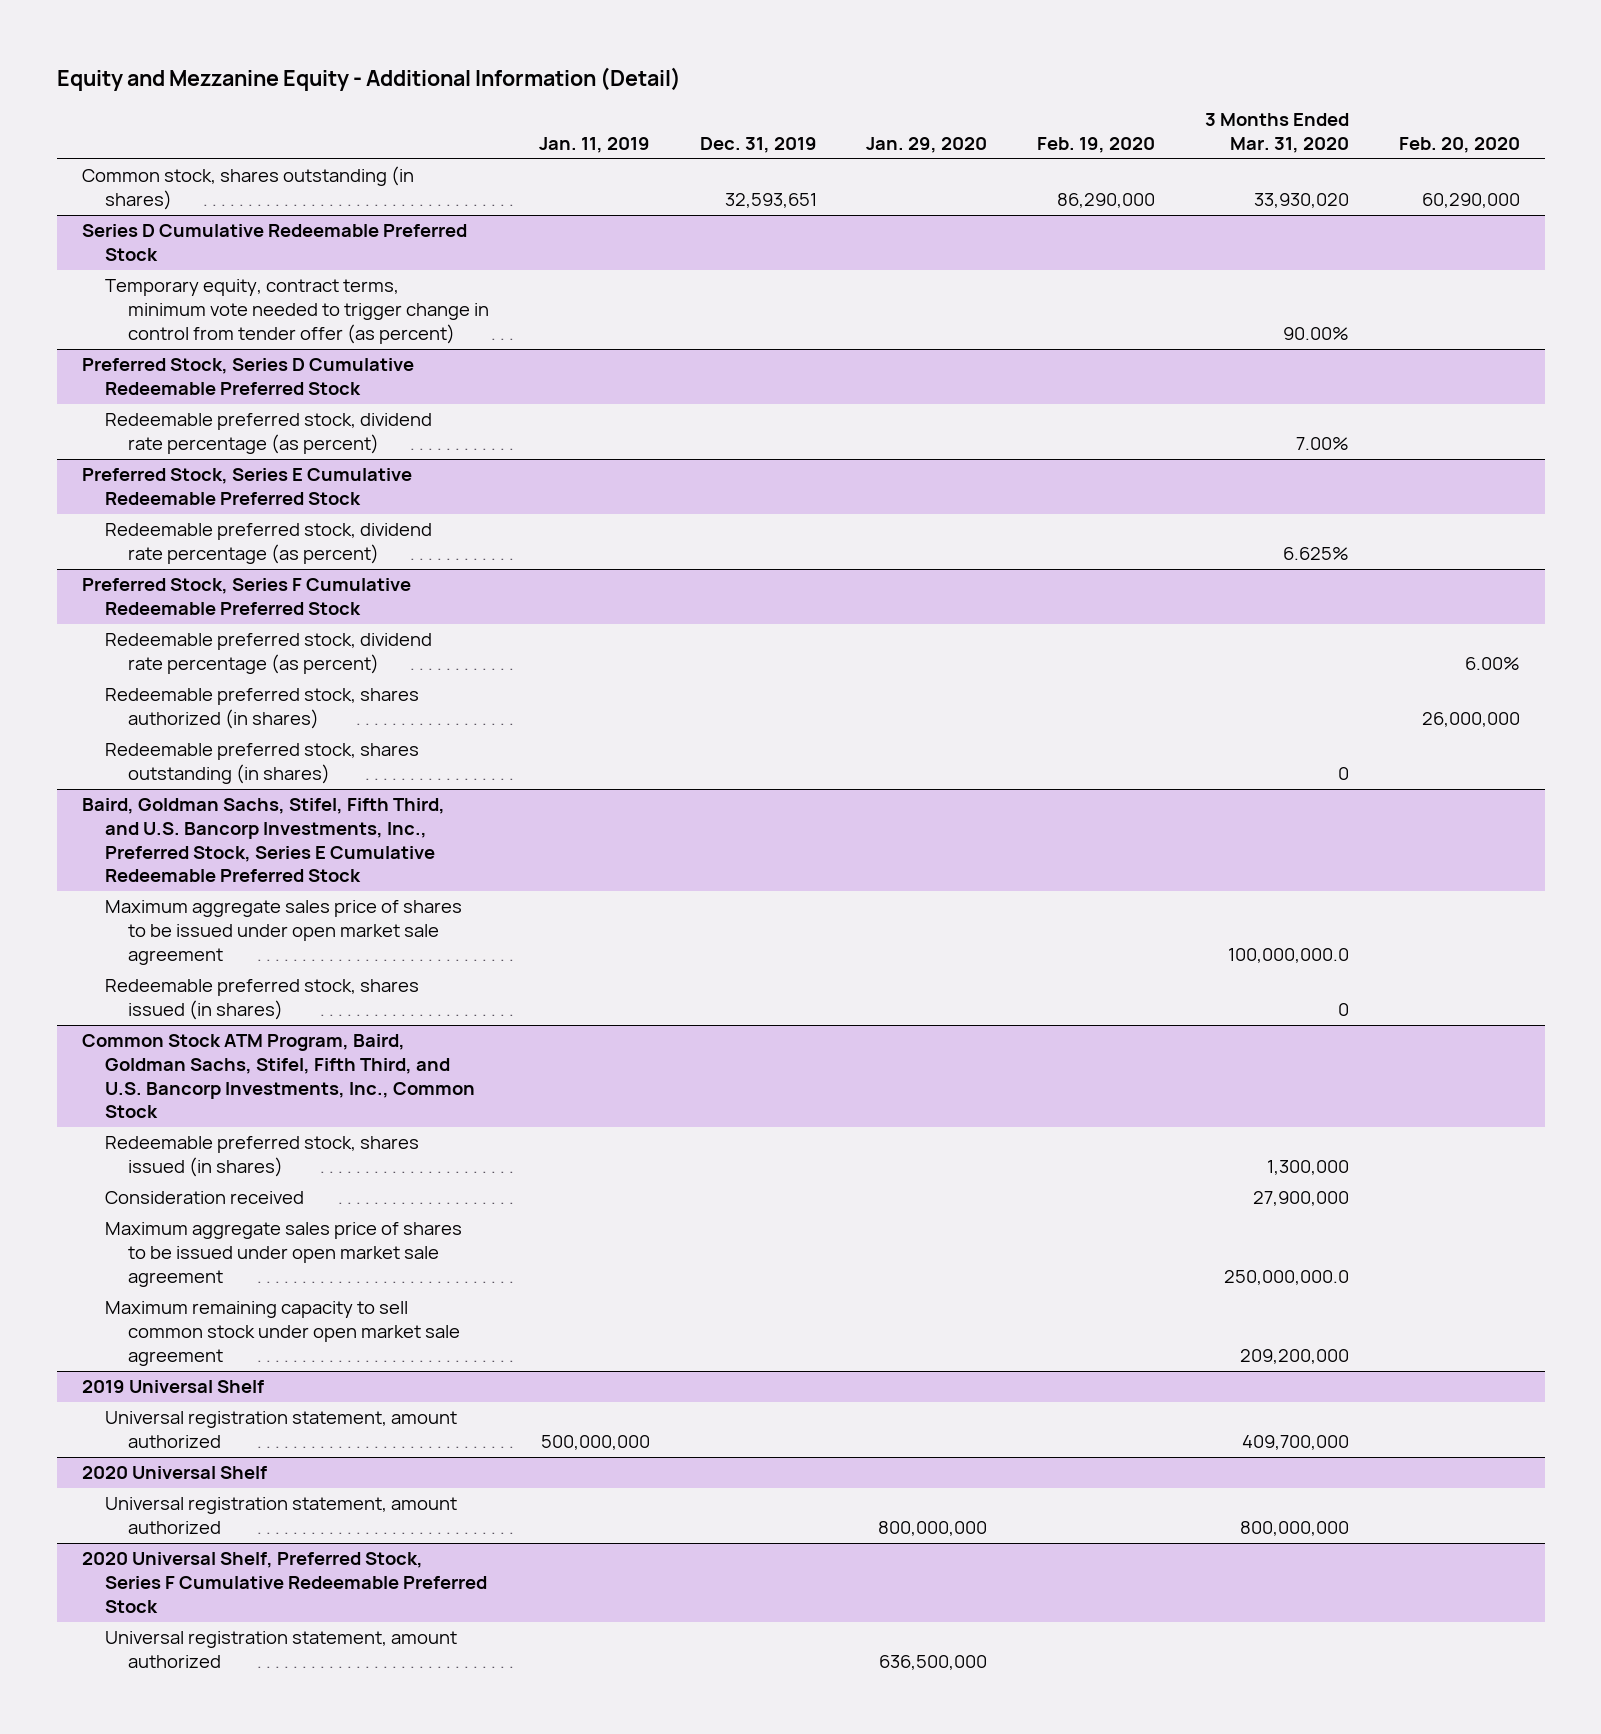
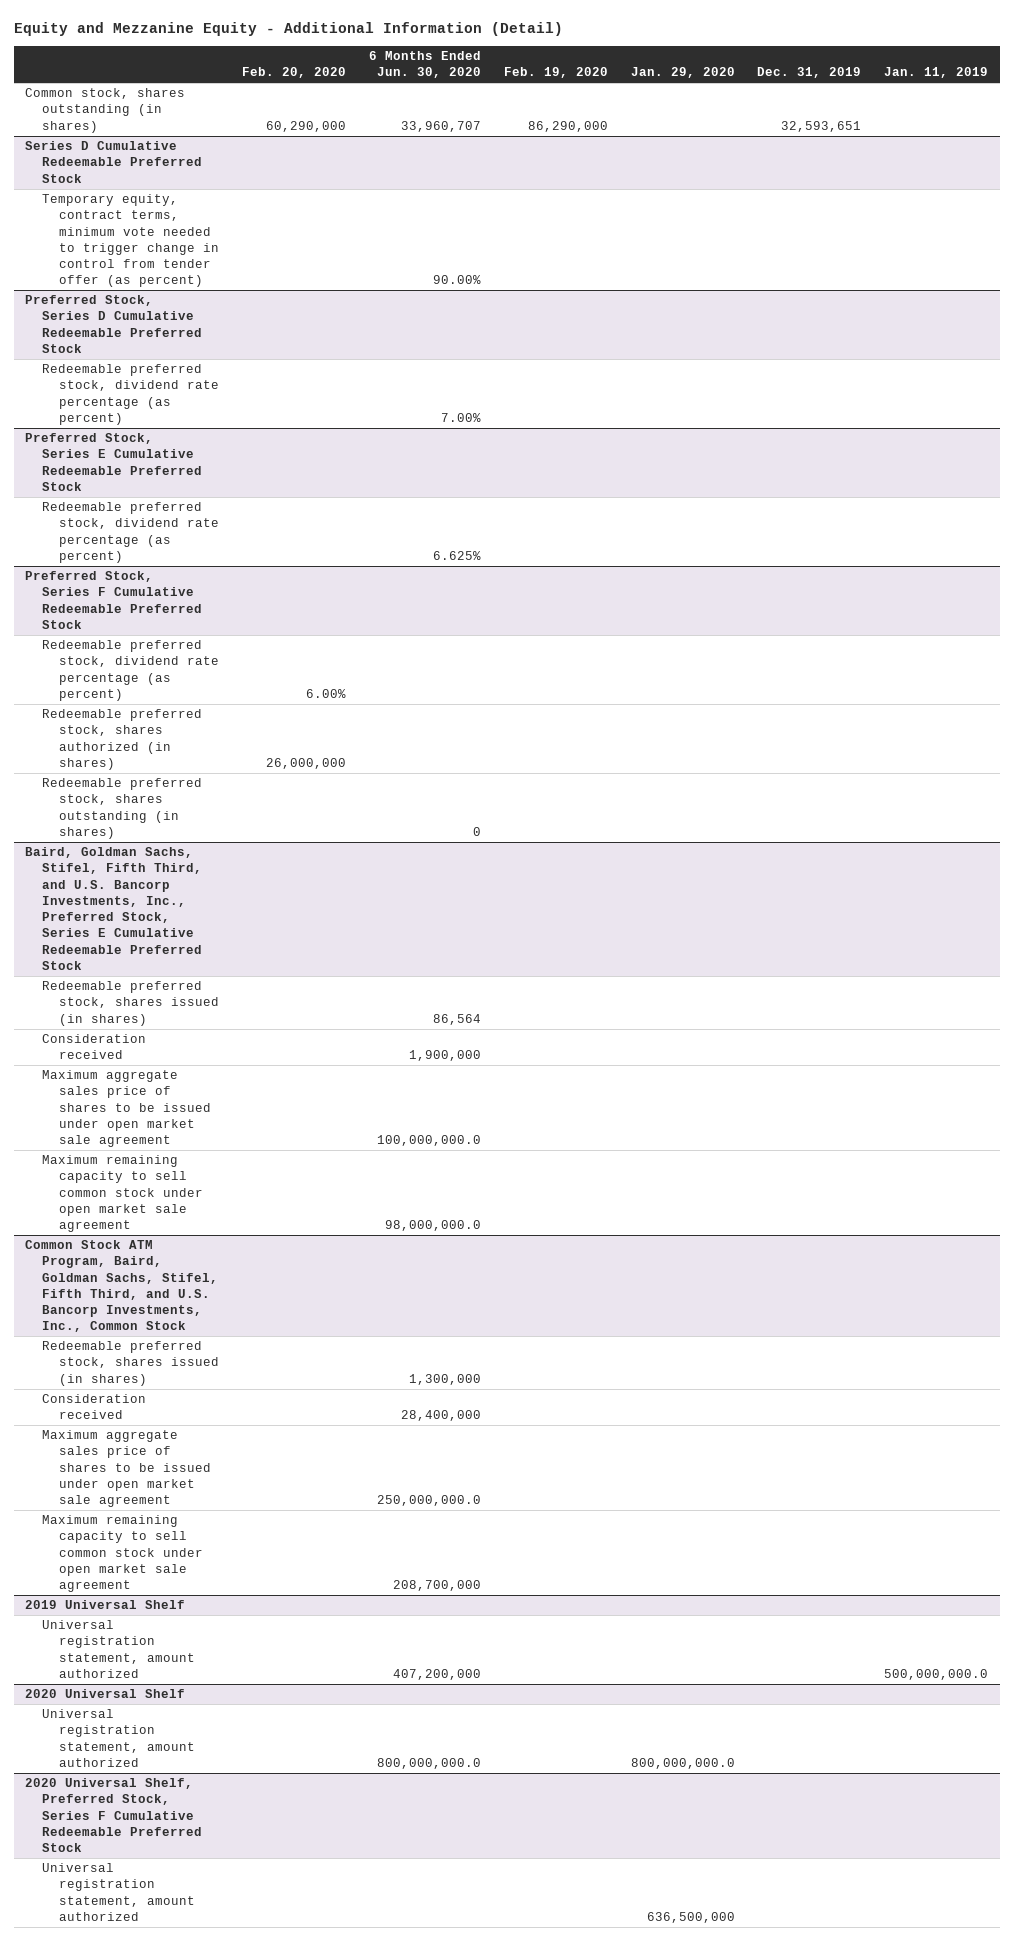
- | Jan. 11, 2019 | Dec. 31, 2019 | Jan. 29, 2020 | Feb. 19, 2020 | 3 Months Ended Mar. 31, 2020 | Feb. 20, 2020
+ | Feb. 20, 2020 | 6 Months Ended Jun. 30, 2020 | Feb. 19, 2020 | Jan. 29, 2020 | Dec. 31, 2019 | Jan. 11, 2019
@ Baird, Goldman Sachs, Stifel, Fifth Third, and U.S. Bancorp Investments, Inc., Preferred Stock, Series E Cumulative Redeemable Preferred Stock
+ Consideration received | | 1,900,000 | | | |
moved down: Maximum aggregate sales price of shares to be issued under open market sale agreement | | 100,000,000.0 | | | |
+ Maximum remaining capacity to sell common stock under open market sale agreement | | 98,000,000.0 | | | |
@ 2019 Universal Shelf
- Universal registration statement, amount authorized | 500,000,000 | | | | 409,700,000 |
+ Universal registration statement, amount authorized | | 407,200,000 | | | | 500,000,000.0
@ 2020 Universal Shelf
- Universal registration statement, amount authorized | | | 800,000,000 | | 800,000,000 |
+ Universal registration statement, amount authorized | | 800,000,000.0 | | 800,000,000.0 | |

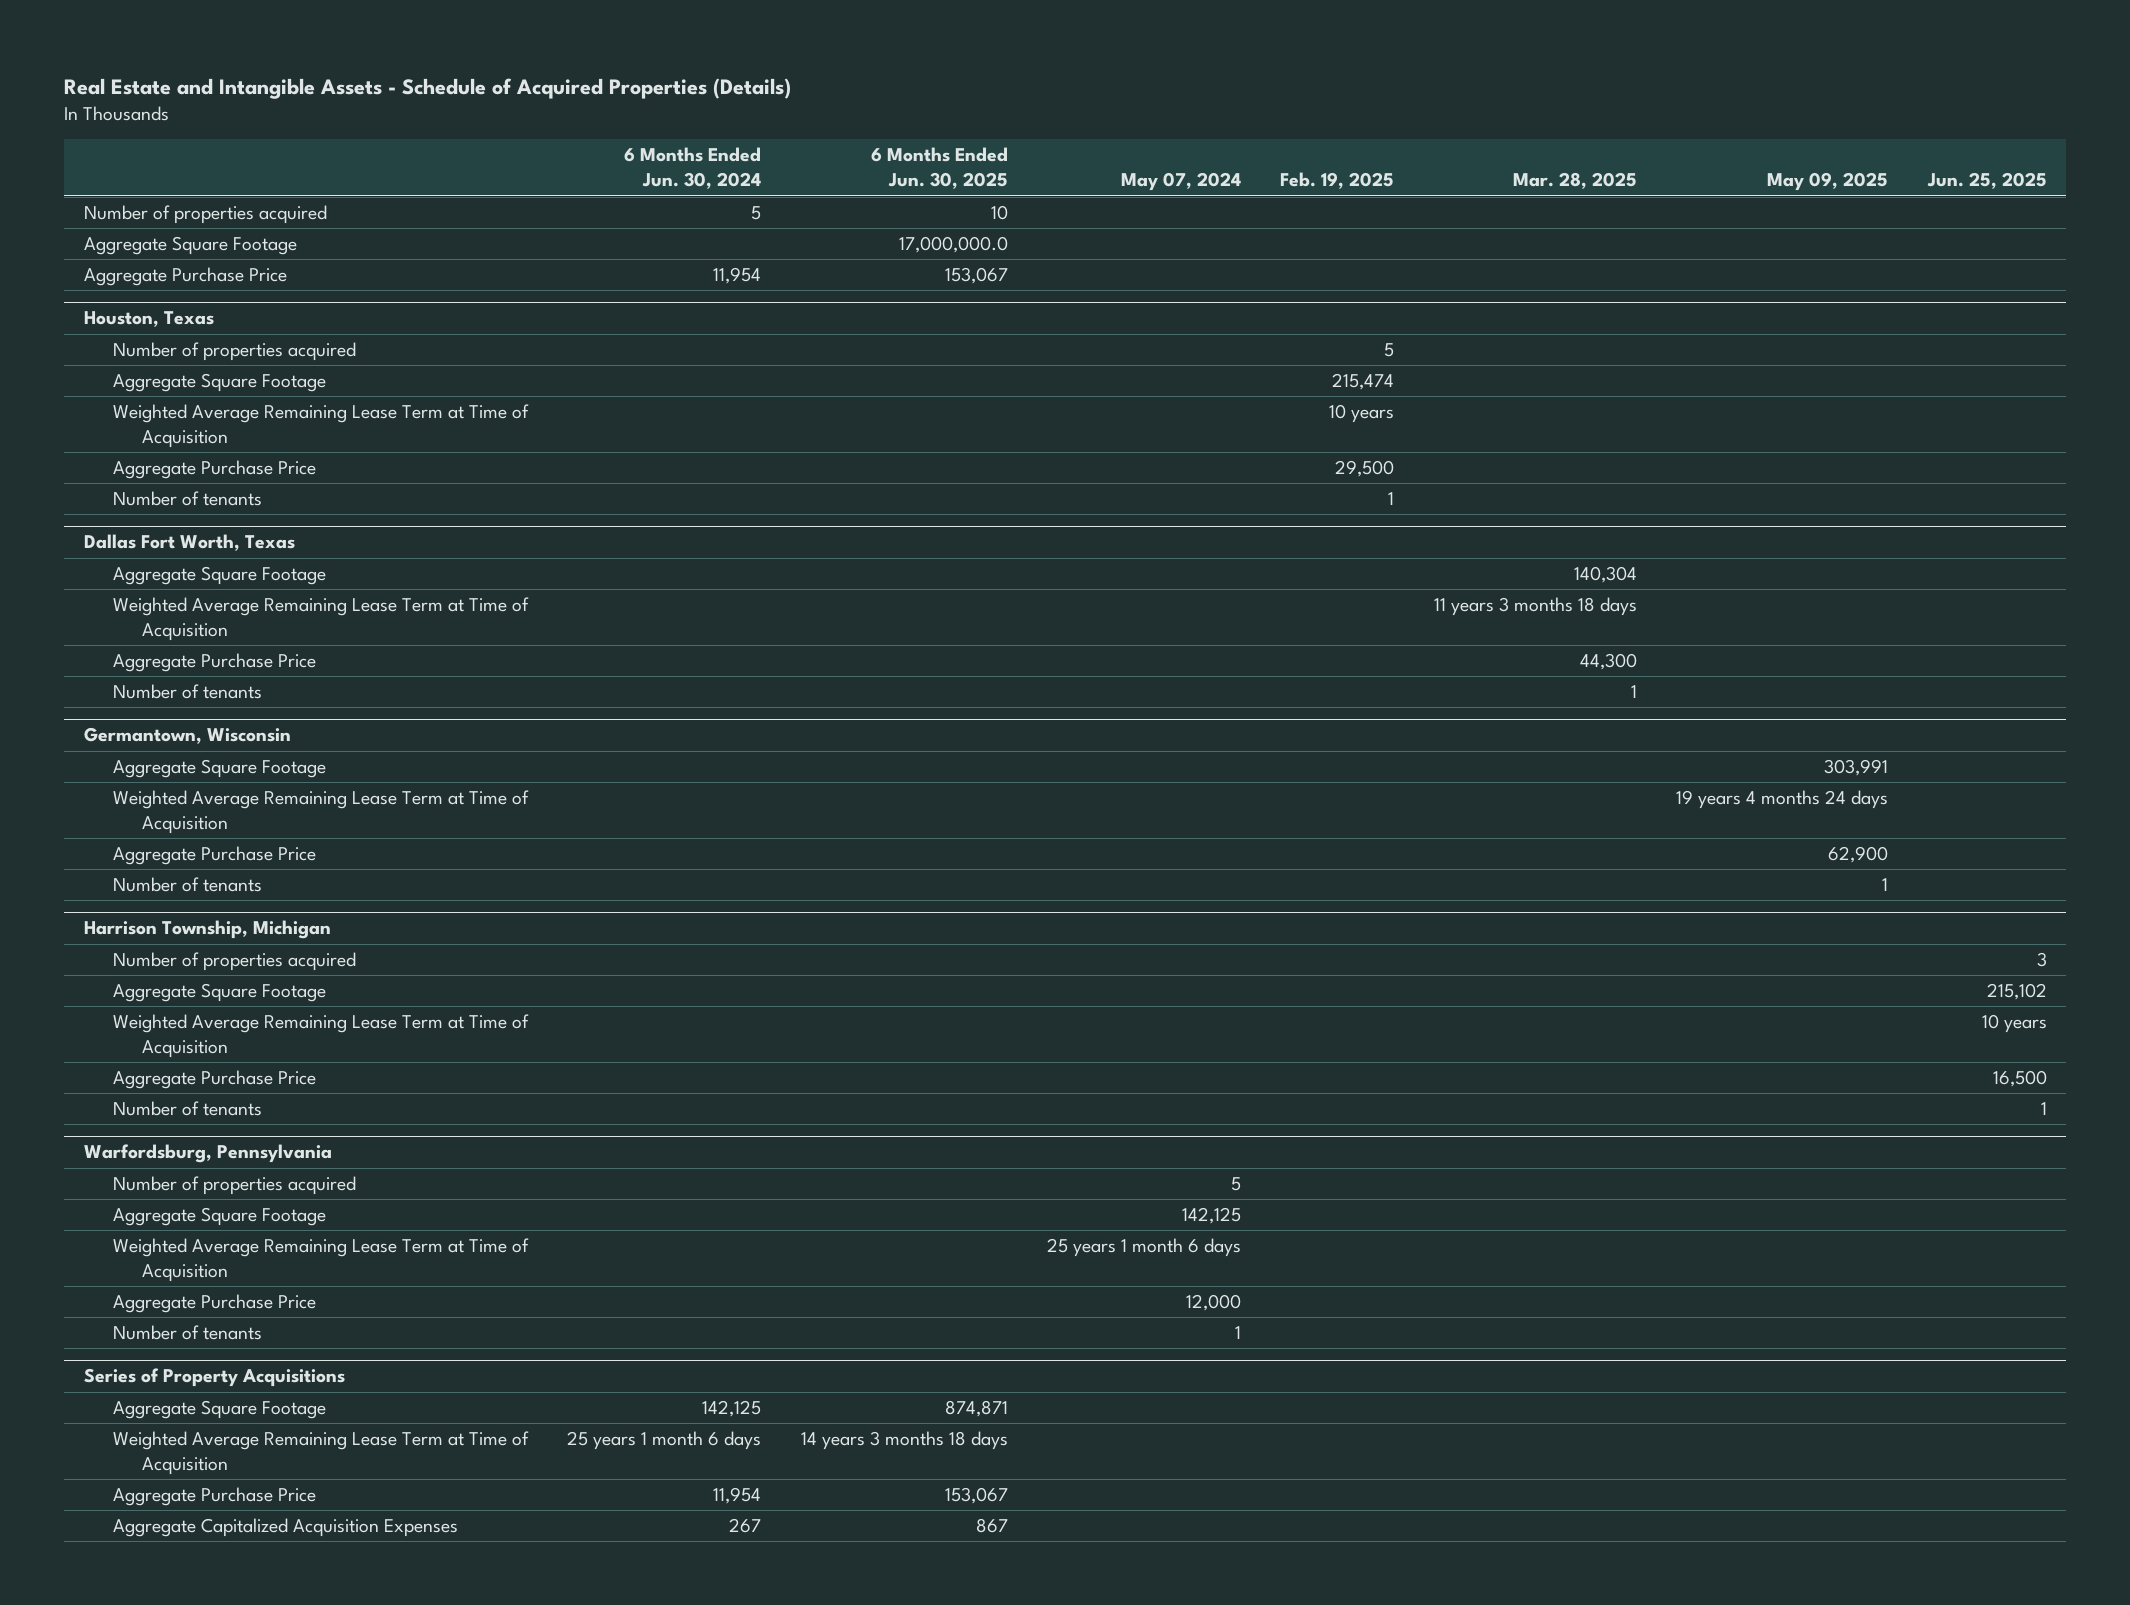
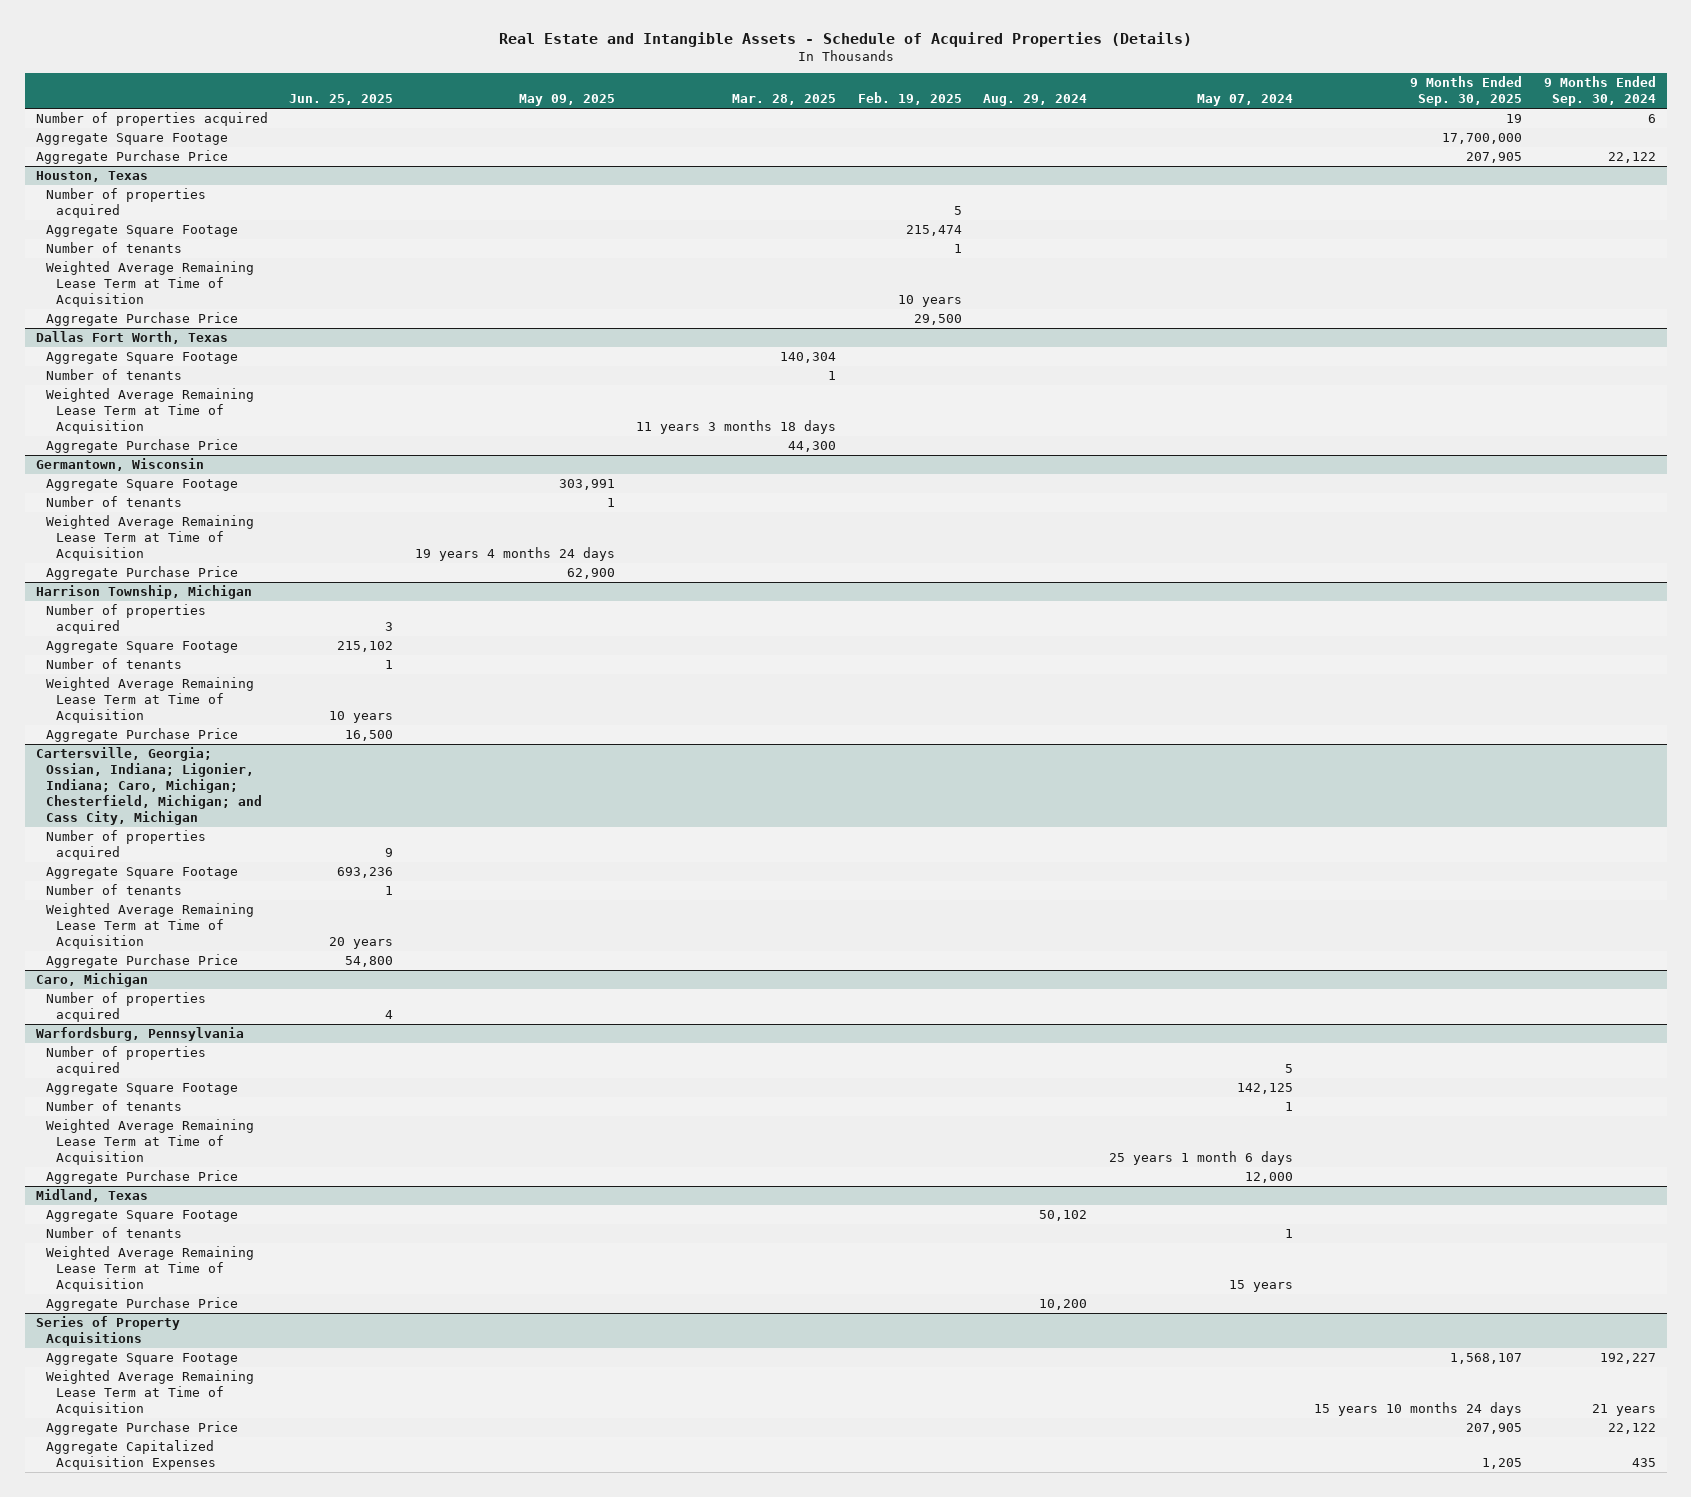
- | 6 Months Ended Jun. 30, 2024 | 6 Months Ended Jun. 30, 2025 | May 07, 2024 | Feb. 19, 2025 | Mar. 28, 2025 | May 09, 2025 | Jun. 25, 2025
+ | Jun. 25, 2025 | May 09, 2025 | Mar. 28, 2025 | Feb. 19, 2025 | Aug. 29, 2024 | May 07, 2024 | 9 Months Ended Sep. 30, 2025 | 9 Months Ended Sep. 30, 2024
@ Houston, Texas
moved up: Number of tenants | | | | 1 | | | |
@ Dallas Fort Worth, Texas
moved up: Number of tenants | | | 1 | | | | |
@ Germantown, Wisconsin
moved up: Number of tenants | | 1 | | | | | |
@ Harrison Township, Michigan
moved up: Number of tenants | 1 | | | | | | |
+ Cartersville, Georgia; Ossian, Indiana; Ligonier, Indiana; Caro, Michigan; Chesterfield, Michigan; and Cass City, Michigan
+ Number of properties acquired | 9 | | | | | | |
+ Aggregate Square Footage | 693,236 | | | | | | |
+ Number of tenants | 1 | | | | | | |
+ Weighted Average Remaining Lease Term at Time of Acquisition | 20 years | | | | | | |
+ Aggregate Purchase Price | 54,800 | | | | | | |
+ Caro, Michigan
+ Number of properties acquired | 4 | | | | | | |
@ Warfordsburg, Pennsylvania
moved up: Number of tenants | | | | | | 1 | |
+ Midland, Texas
+ Aggregate Square Footage | | | | | 50,102 | | |
+ Number of tenants | | | | | | 1 | |
+ Weighted Average Remaining Lease Term at Time of Acquisition | | | | | | 15 years | |
+ Aggregate Purchase Price | | | | | 10,200 | | |

